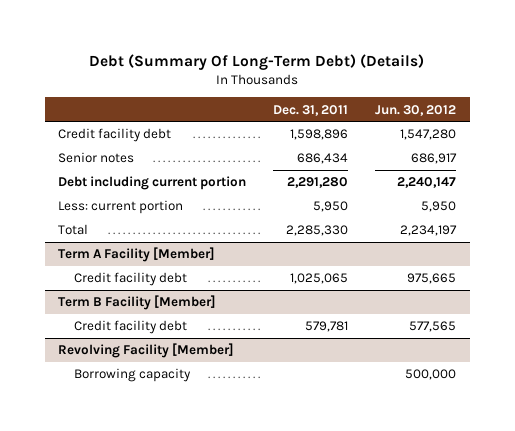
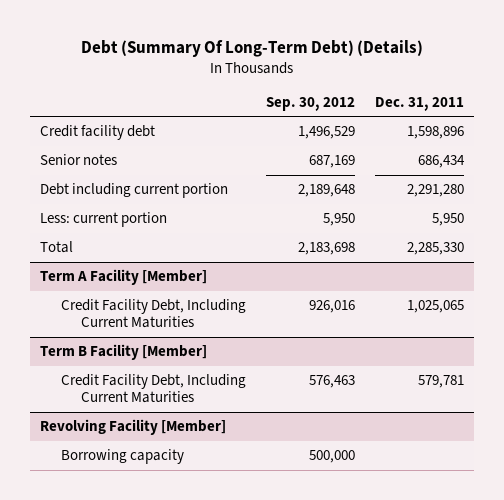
- | Dec. 31, 2011 | Jun. 30, 2012
+ | Sep. 30, 2012 | Dec. 31, 2011
@ Term A Facility [Member]
- Credit facility debt | 1,025,065 | 975,665
+ Credit Facility Debt, Including Current Maturities | 926,016 | 1,025,065
@ Term B Facility [Member]
- Credit facility debt | 579,781 | 577,565
+ Credit Facility Debt, Including Current Maturities | 576,463 | 579,781

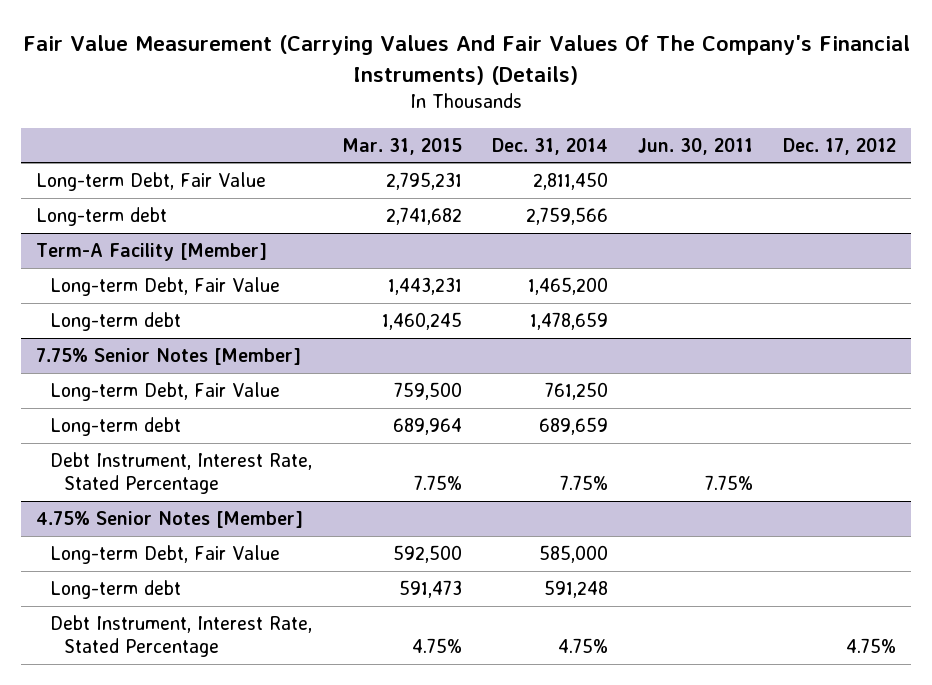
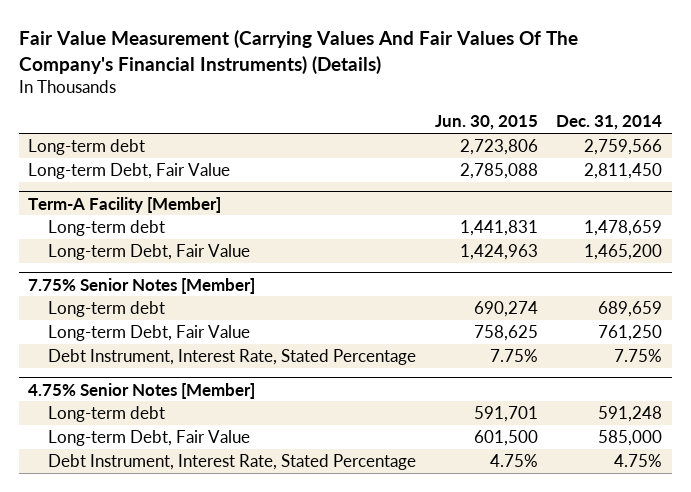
- | Mar. 31, 2015 | Dec. 31, 2014 | Jun. 30, 2011 | Dec. 17, 2012
+ | Jun. 30, 2015 | Dec. 31, 2014
moved down: Long-term Debt, Fair Value | 2,785,088 | 2,811,450
@ Term-A Facility [Member]
moved down: Long-term Debt, Fair Value | 1,424,963 | 1,465,200
@ 7.75% Senior Notes [Member]
moved down: Long-term Debt, Fair Value | 758,625 | 761,250
@ 4.75% Senior Notes [Member]
moved down: Long-term Debt, Fair Value | 601,500 | 585,000

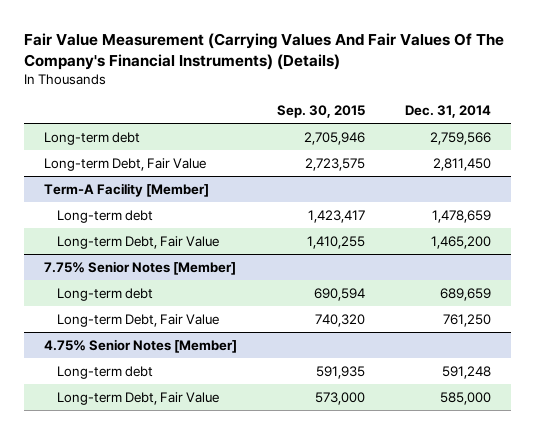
- | Jun. 30, 2015 | Dec. 31, 2014
+ | Sep. 30, 2015 | Dec. 31, 2014
@ 7.75% Senior Notes [Member]
- Debt Instrument, Interest Rate, Stated Percentage | 7.75% | 7.75%
@ 4.75% Senior Notes [Member]
- Debt Instrument, Interest Rate, Stated Percentage | 4.75% | 4.75%

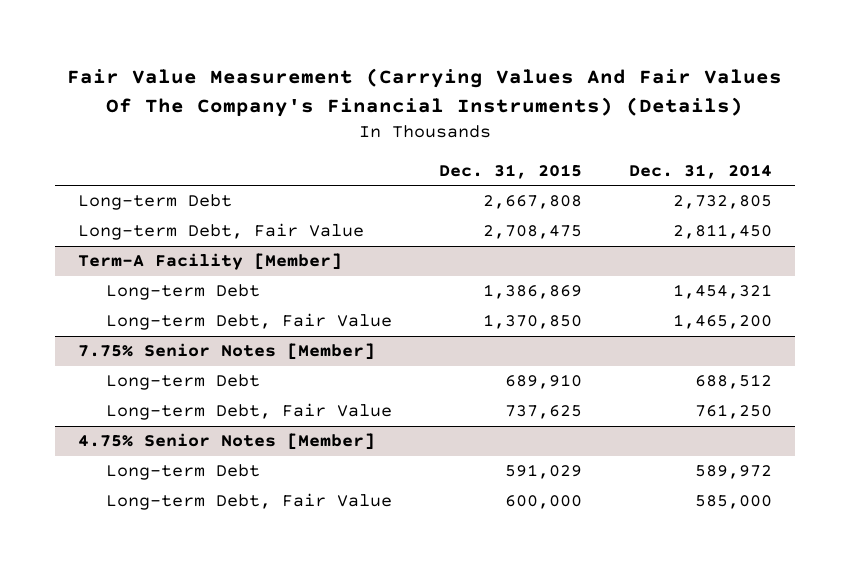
- | Sep. 30, 2015 | Dec. 31, 2014
+ | Dec. 31, 2015 | Dec. 31, 2014
- Long-term debt | 2,705,946 | 2,759,566
+ Long-term Debt | 2,667,808 | 2,732,805
@ Term-A Facility [Member]
- Long-term debt | 1,423,417 | 1,478,659
+ Long-term Debt | 1,386,869 | 1,454,321
@ 7.75% Senior Notes [Member]
- Long-term debt | 690,594 | 689,659
+ Long-term Debt | 689,910 | 688,512
@ 4.75% Senior Notes [Member]
- Long-term debt | 591,935 | 591,248
+ Long-term Debt | 591,029 | 589,972

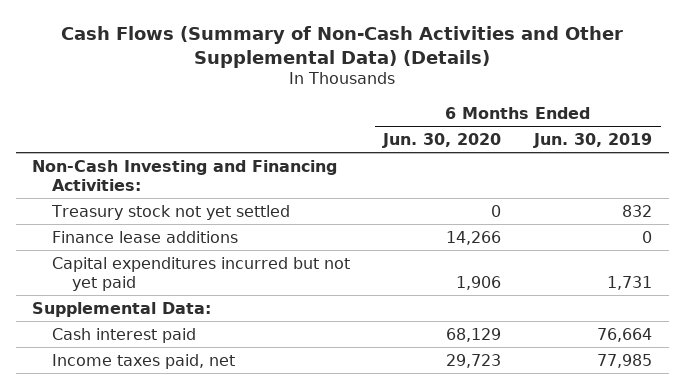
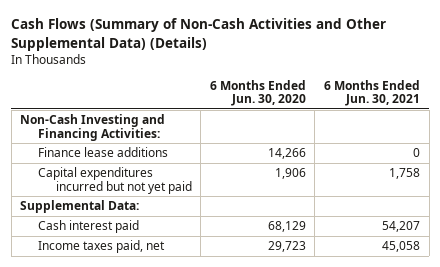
- | 6 Months Ended Jun. 30, 2020 | 6 Months Ended Jun. 30, 2019
+ | 6 Months Ended Jun. 30, 2020 | 6 Months Ended Jun. 30, 2021
- Treasury stock not yet settled | 0 | 832

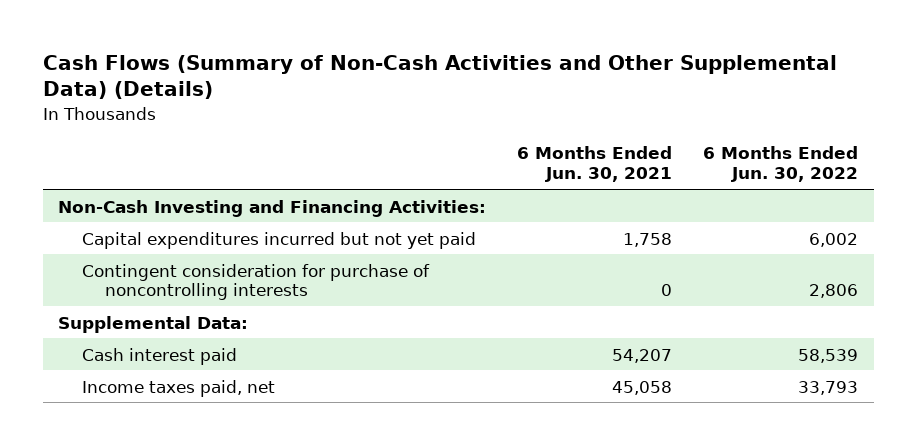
- | 6 Months Ended Jun. 30, 2020 | 6 Months Ended Jun. 30, 2021
+ | 6 Months Ended Jun. 30, 2021 | 6 Months Ended Jun. 30, 2022
- Finance lease additions | 14,266 | 0
+ Contingent consideration for purchase of noncontrolling interests | 0 | 2,806

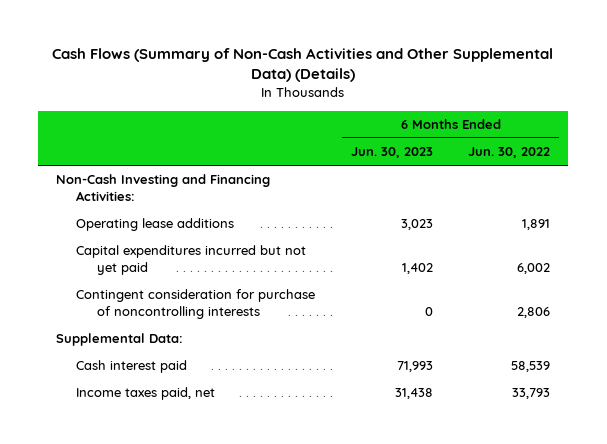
- | 6 Months Ended Jun. 30, 2021 | 6 Months Ended Jun. 30, 2022
+ | 6 Months Ended Jun. 30, 2023 | 6 Months Ended Jun. 30, 2022
+ Operating lease additions | 3,023 | 1,891

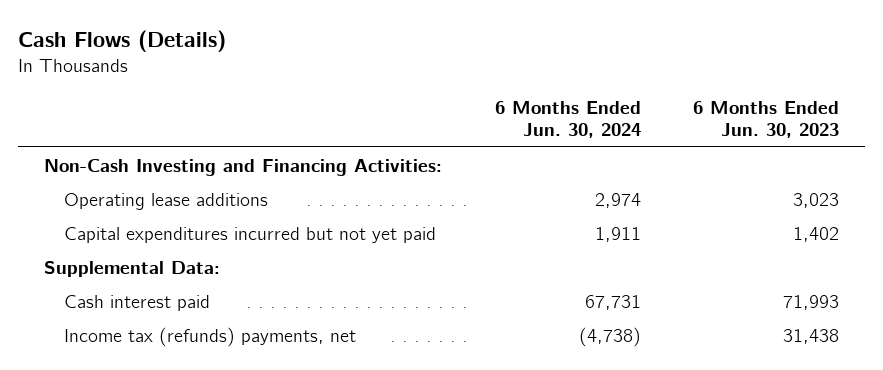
- Cash Flows (Summary of Non-Cash Activities and Other Supplemental Data) (Details)
+ Cash Flows (Details)
- | 6 Months Ended Jun. 30, 2023 | 6 Months Ended Jun. 30, 2022
+ | 6 Months Ended Jun. 30, 2024 | 6 Months Ended Jun. 30, 2023
- Contingent consideration for purchase of noncontrolling interests | 0 | 2,806
- Income taxes paid, net | 31,438 | 33,793
+ Income tax (refunds) payments, net | (4,738) | 31,438

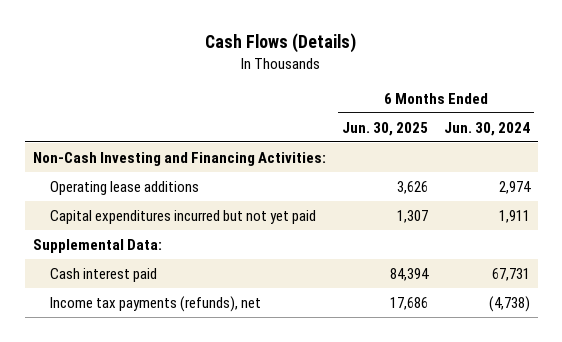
- | 6 Months Ended Jun. 30, 2024 | 6 Months Ended Jun. 30, 2023
+ | 6 Months Ended Jun. 30, 2025 | 6 Months Ended Jun. 30, 2024
- Income tax (refunds) payments, net | (4,738) | 31,438
+ Income tax payments (refunds), net | 17,686 | (4,738)

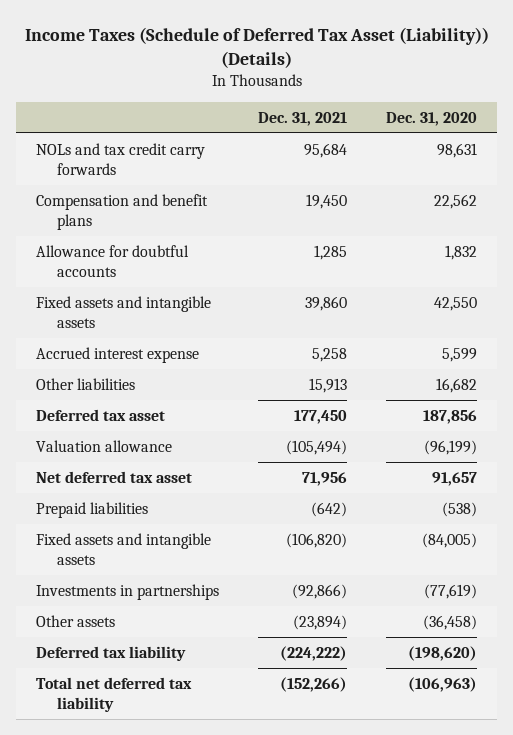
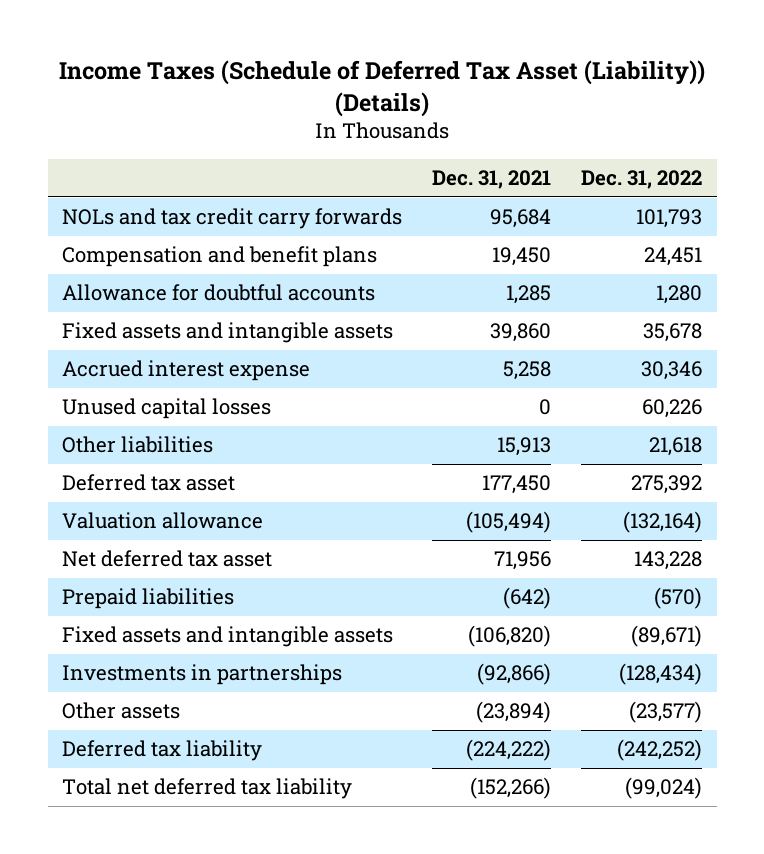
- | Dec. 31, 2021 | Dec. 31, 2020
+ | Dec. 31, 2021 | Dec. 31, 2022
+ Unused capital losses | 0 | 60,226

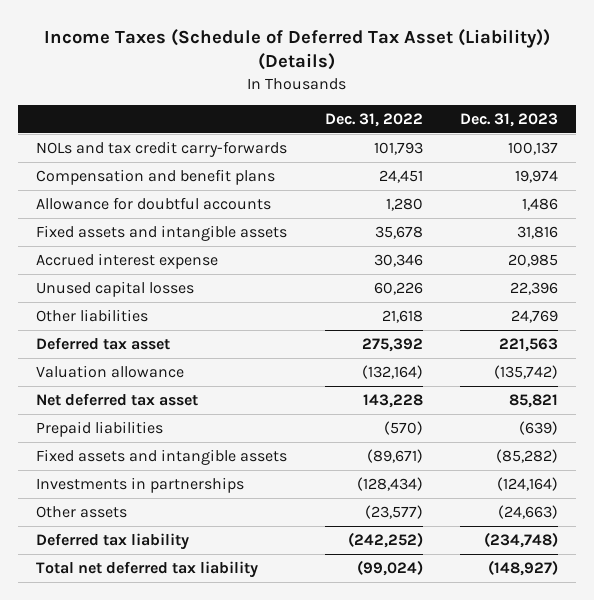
- | Dec. 31, 2021 | Dec. 31, 2022
+ | Dec. 31, 2022 | Dec. 31, 2023
- NOLs and tax credit carry forwards | 95,684 | 101,793
+ NOLs and tax credit carry-forwards | 101,793 | 100,137

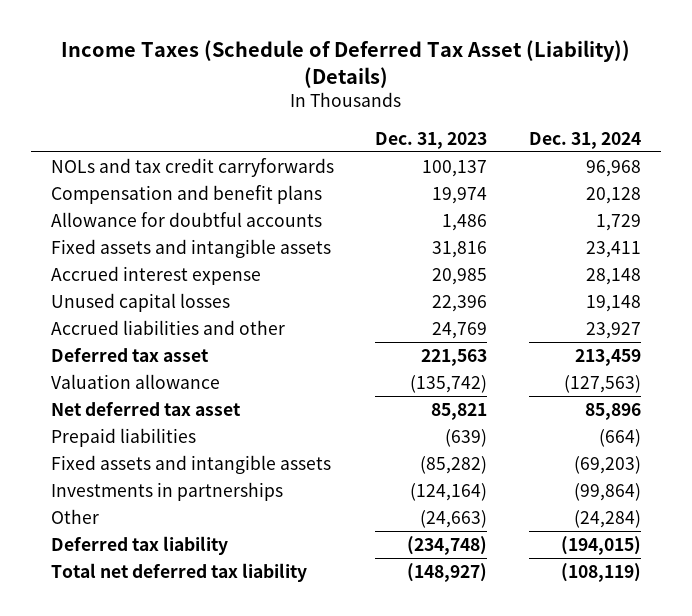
- | Dec. 31, 2022 | Dec. 31, 2023
+ | Dec. 31, 2023 | Dec. 31, 2024
- NOLs and tax credit carry-forwards | 101,793 | 100,137
+ NOLs and tax credit carryforwards | 100,137 | 96,968
- Other liabilities | 21,618 | 24,769
+ Accrued liabilities and other | 24,769 | 23,927
- Other assets | (23,577) | (24,663)
+ Other | (24,663) | (24,284)

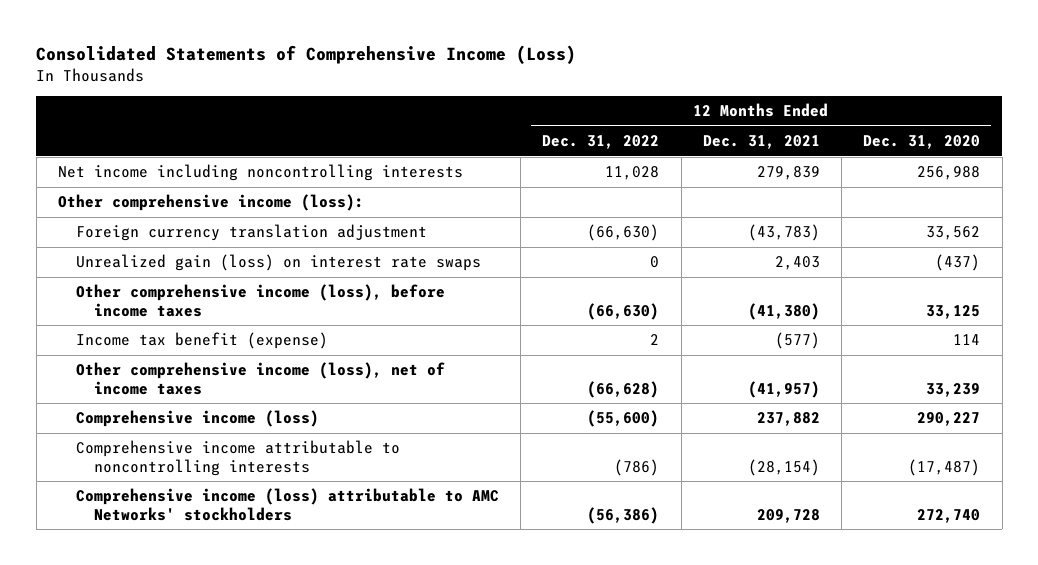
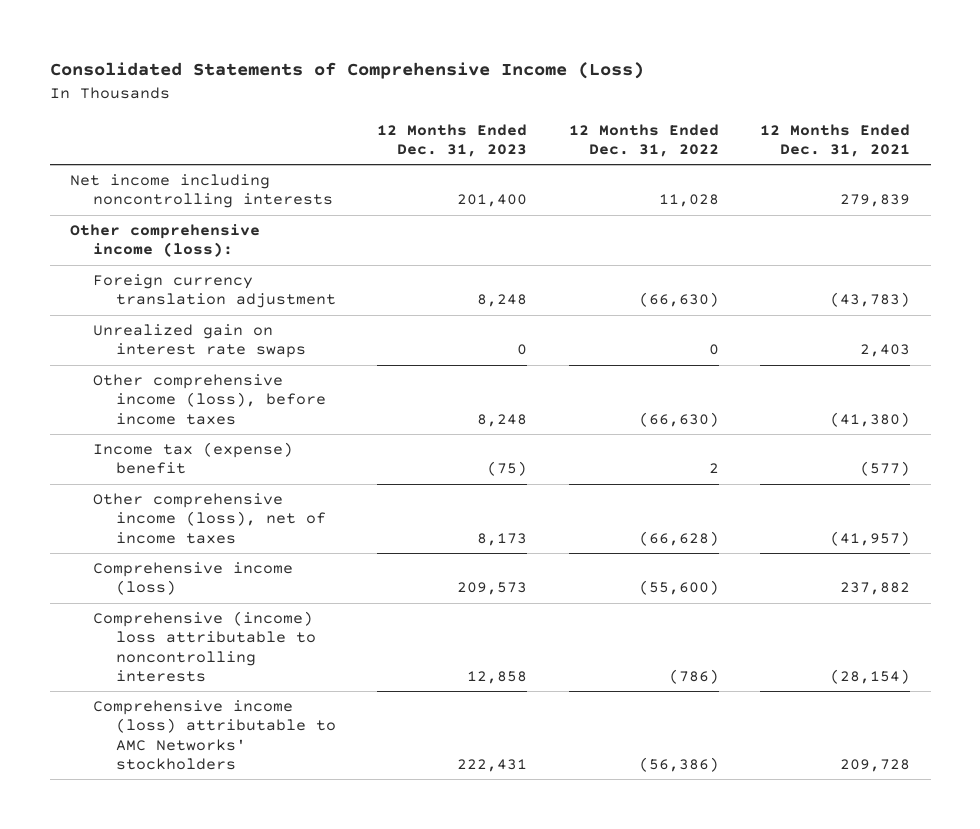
- | 12 Months Ended Dec. 31, 2022 | 12 Months Ended Dec. 31, 2021 | 12 Months Ended Dec. 31, 2020
+ | 12 Months Ended Dec. 31, 2023 | 12 Months Ended Dec. 31, 2022 | 12 Months Ended Dec. 31, 2021
- Unrealized gain (loss) on interest rate swaps | 0 | 2,403 | (437)
+ Unrealized gain on interest rate swaps | 0 | 0 | 2,403
- Income tax benefit (expense) | 2 | (577) | 114
+ Income tax (expense) benefit | (75) | 2 | (577)
- Comprehensive income attributable to noncontrolling interests | (786) | (28,154) | (17,487)
+ Comprehensive (income) loss attributable to noncontrolling interests | 12,858 | (786) | (28,154)

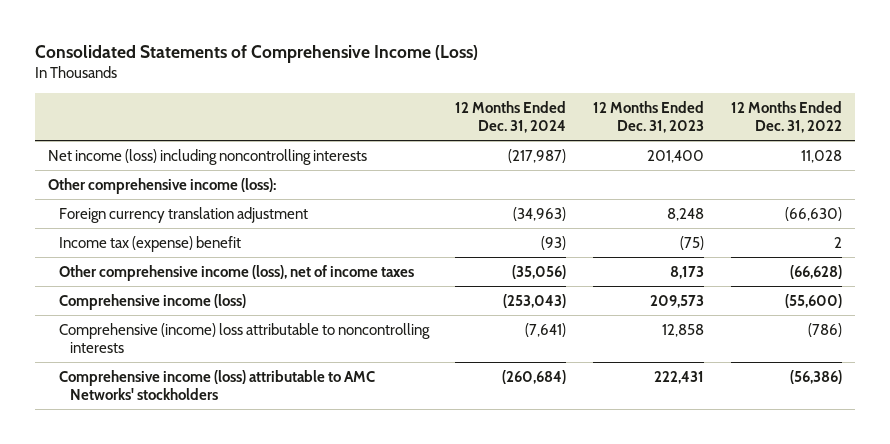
- | 12 Months Ended Dec. 31, 2023 | 12 Months Ended Dec. 31, 2022 | 12 Months Ended Dec. 31, 2021
+ | 12 Months Ended Dec. 31, 2024 | 12 Months Ended Dec. 31, 2023 | 12 Months Ended Dec. 31, 2022
- Net income including noncontrolling interests | 201,400 | 11,028 | 279,839
+ Net income (loss) including noncontrolling interests | (217,987) | 201,400 | 11,028
- Unrealized gain on interest rate swaps | 0 | 0 | 2,403
- Other comprehensive income (loss), before income taxes | 8,248 | (66,630) | (41,380)

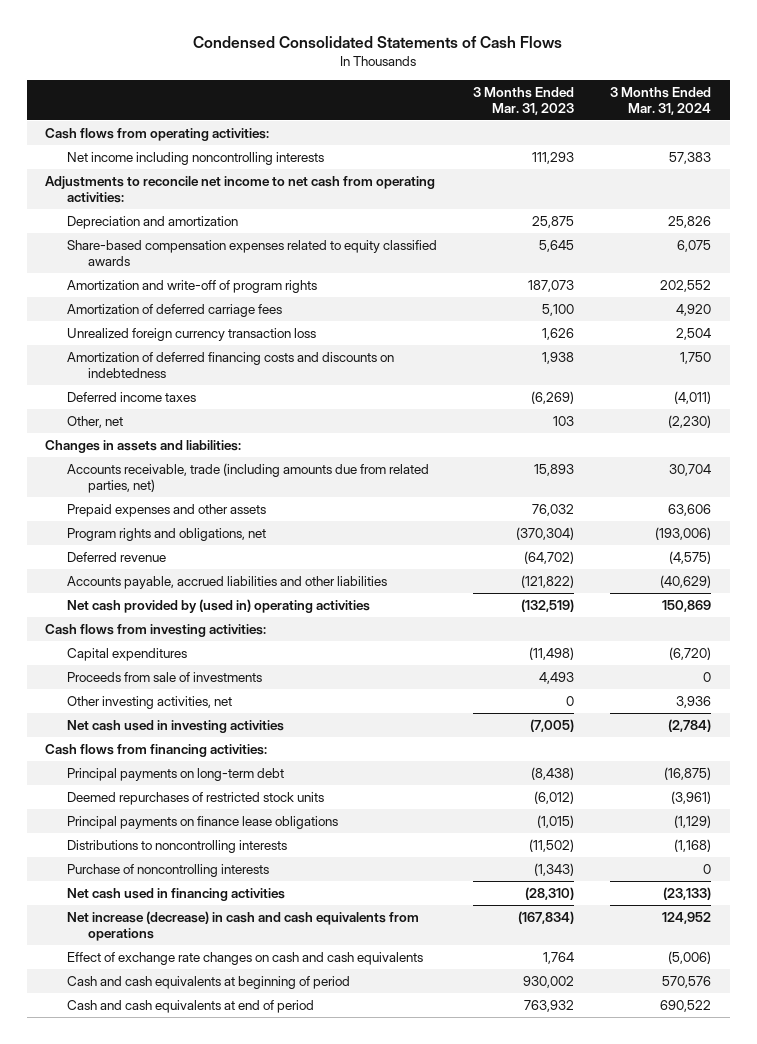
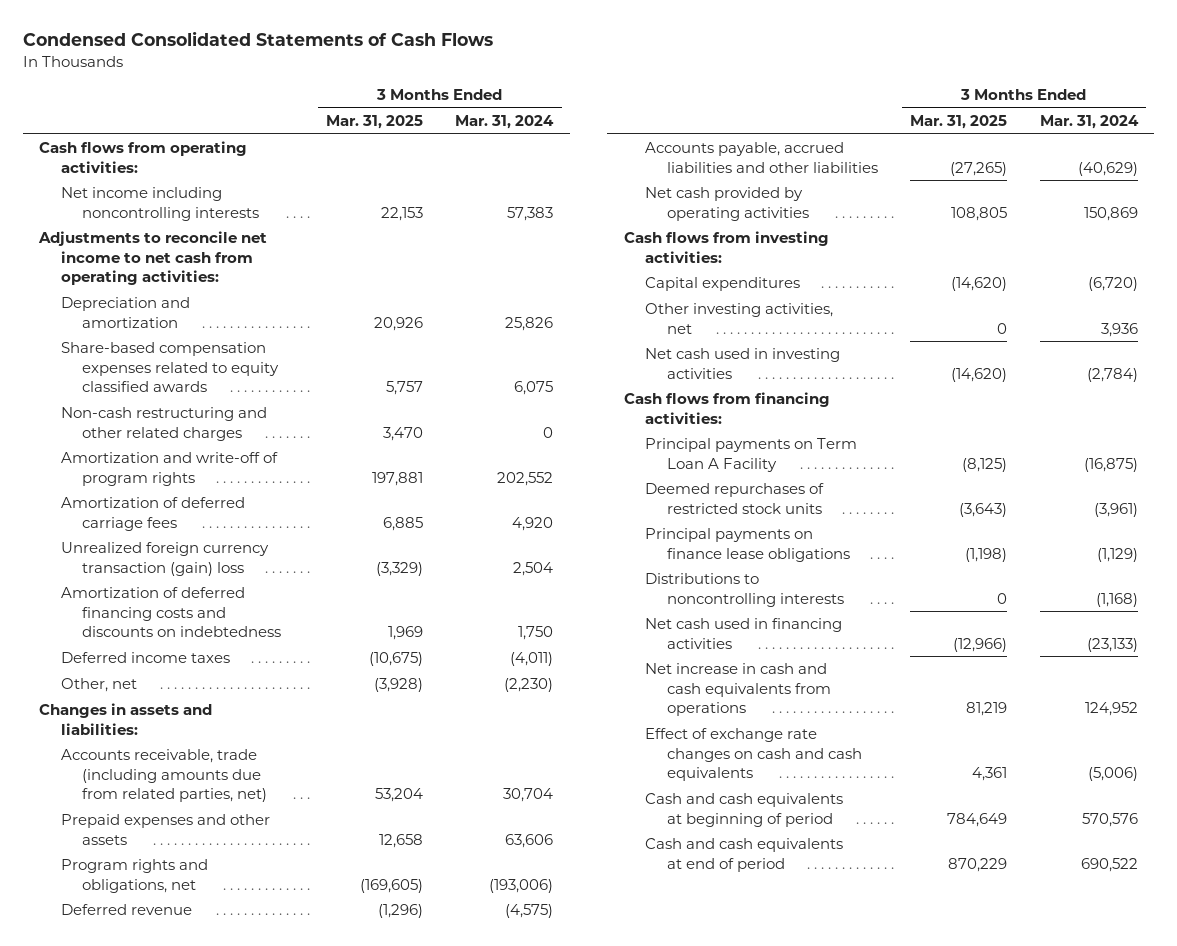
- | 3 Months Ended Mar. 31, 2023 | 3 Months Ended Mar. 31, 2024
+ | 3 Months Ended Mar. 31, 2025 | 3 Months Ended Mar. 31, 2024
+ Non-cash restructuring and other related charges | 3,470 | 0
- Unrealized foreign currency transaction loss | 1,626 | 2,504
+ Unrealized foreign currency transaction (gain) loss | (3,329) | 2,504
- Net cash provided by (used in) operating activities | (132,519) | 150,869
+ Net cash provided by operating activities | 108,805 | 150,869
- Proceeds from sale of investments | 4,493 | 0
- Principal payments on long-term debt | (8,438) | (16,875)
+ Principal payments on Term Loan A Facility | (8,125) | (16,875)
- Purchase of noncontrolling interests | (1,343) | 0
- Net increase (decrease) in cash and cash equivalents from operations | (167,834) | 124,952
+ Net increase in cash and cash equivalents from operations | 81,219 | 124,952

